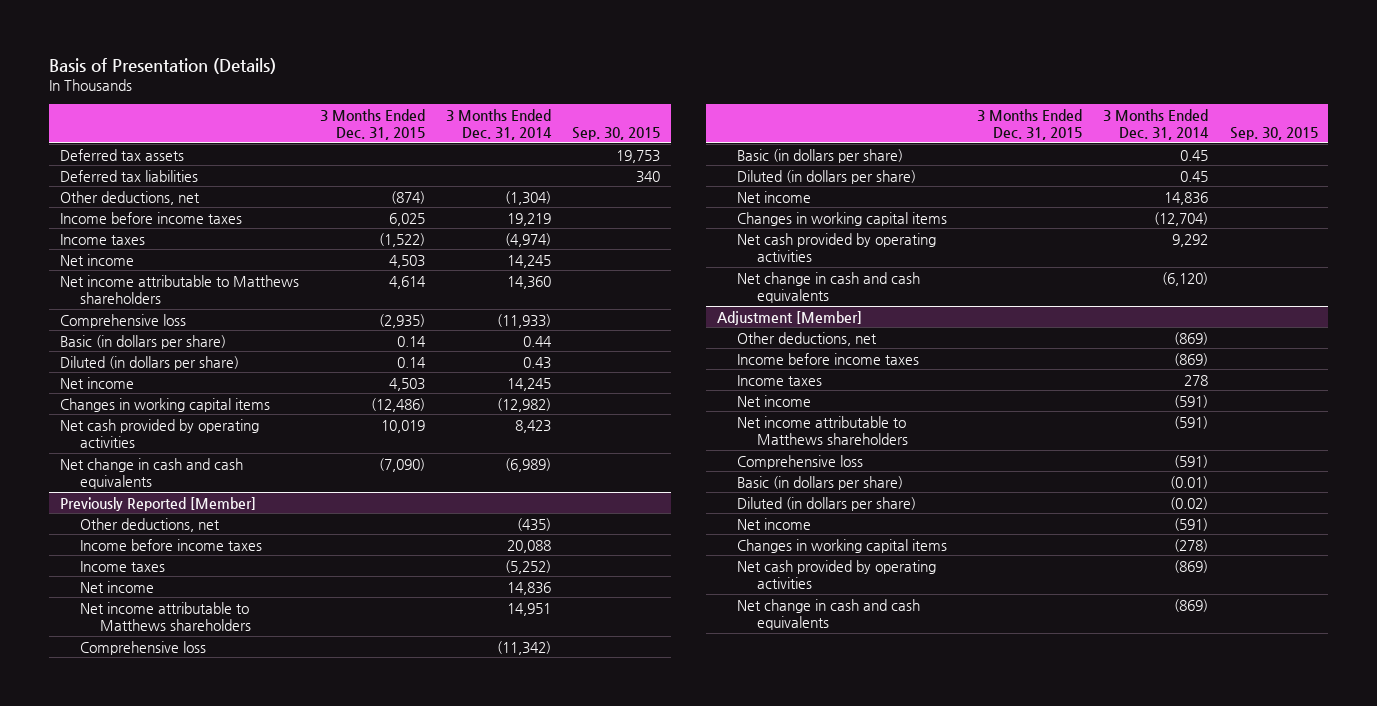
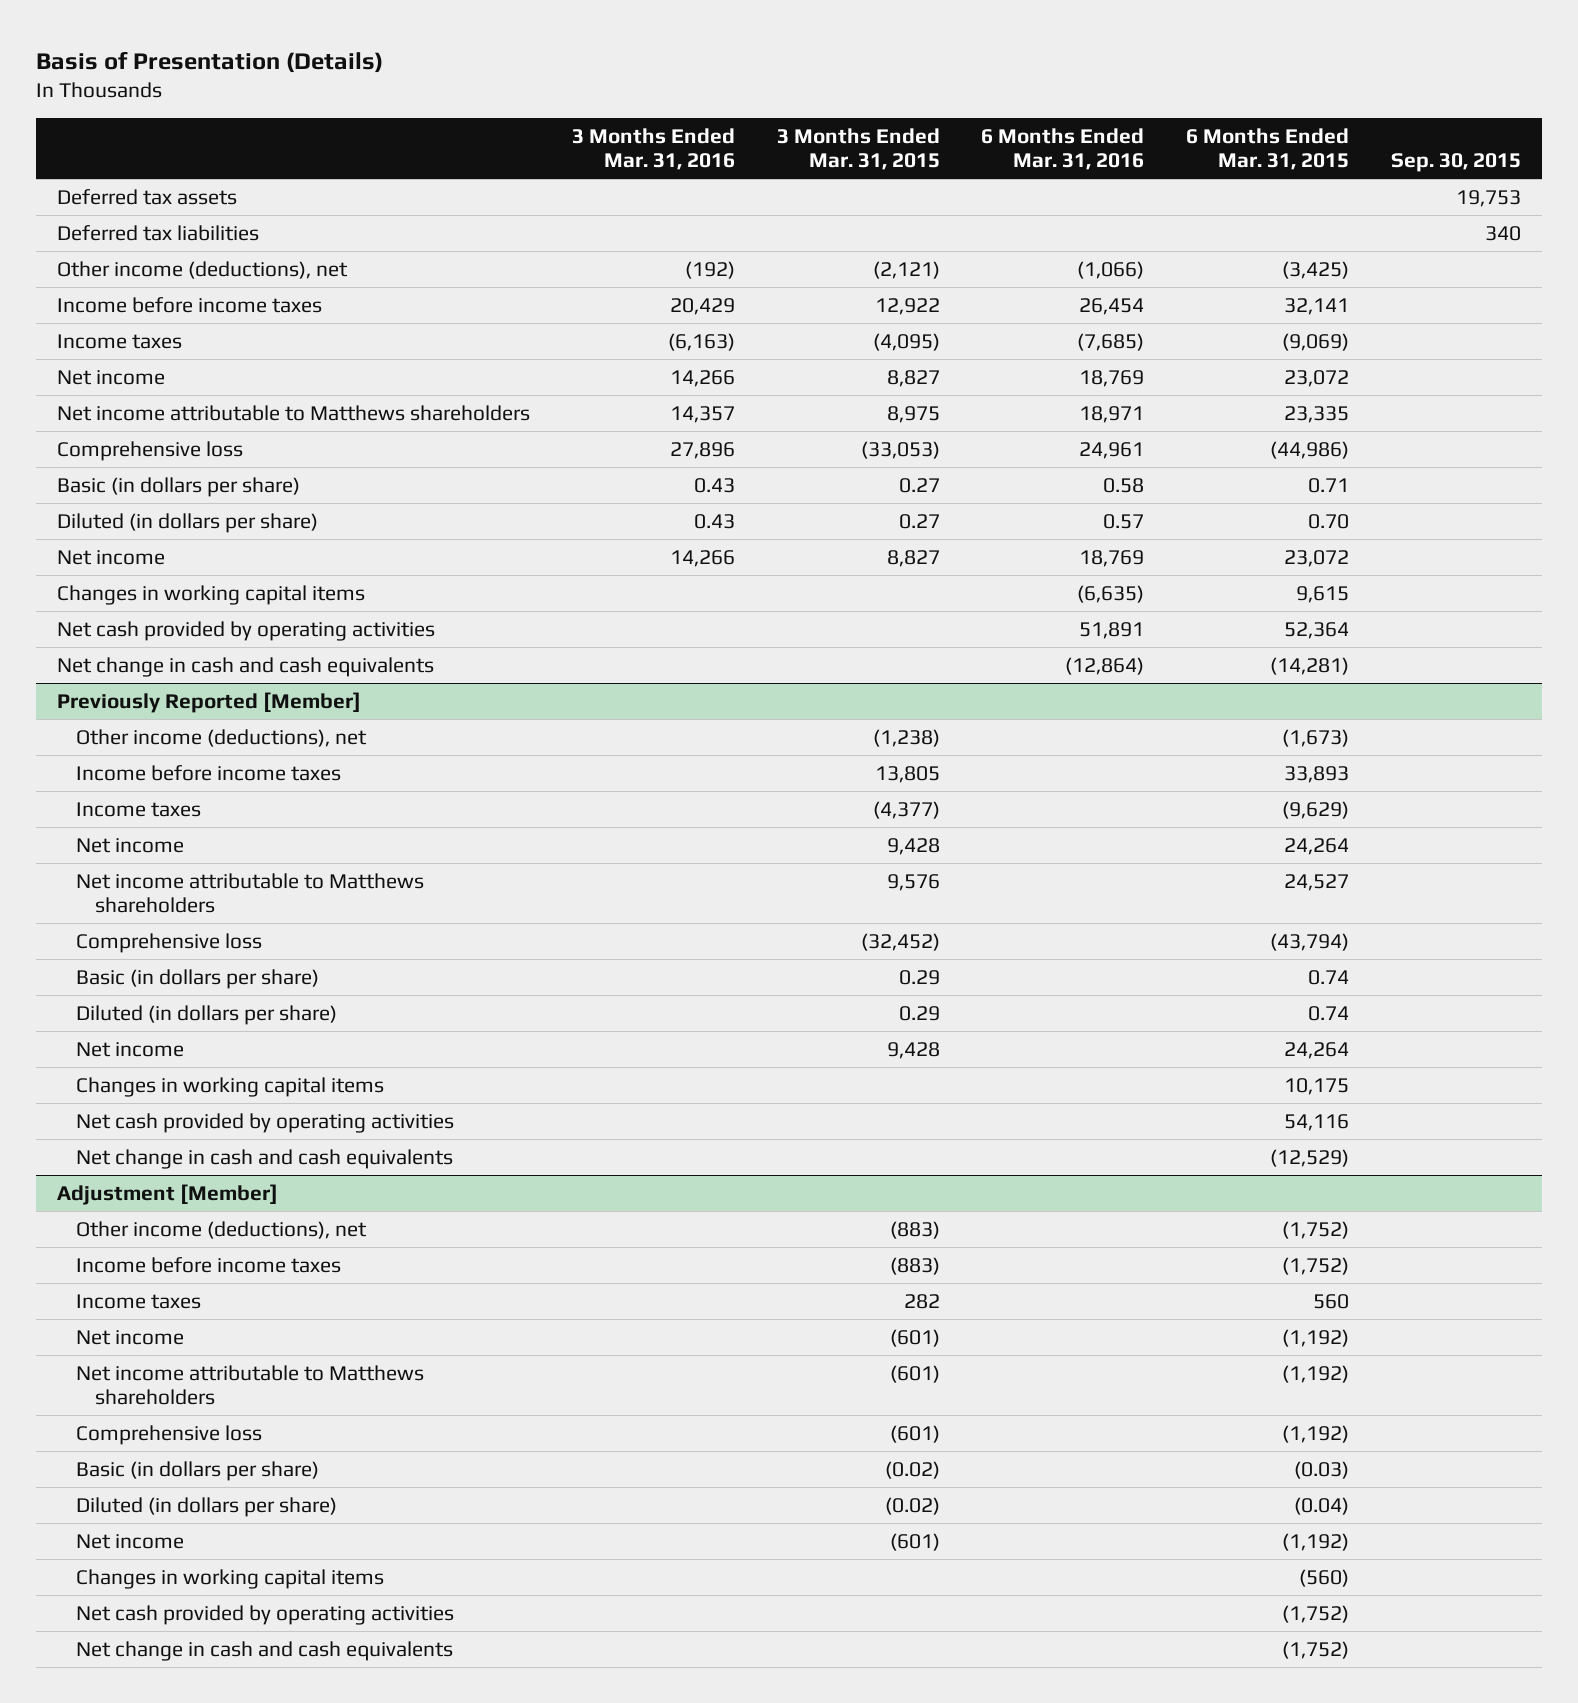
- | 3 Months Ended Dec. 31, 2015 | 3 Months Ended Dec. 31, 2014 | Sep. 30, 2015
+ | 3 Months Ended Mar. 31, 2016 | 3 Months Ended Mar. 31, 2015 | 6 Months Ended Mar. 31, 2016 | 6 Months Ended Mar. 31, 2015 | Sep. 30, 2015
- Other deductions, net | (874) | (1,304) |
+ Other income (deductions), net | (192) | (2,121) | (1,066) | (3,425) |
@ Previously Reported [Member]
- Other deductions, net | | (435) |
+ Other income (deductions), net | | (1,238) | | (1,673) |
@ Adjustment [Member]
- Other deductions, net | | (869) |
+ Other income (deductions), net | | (883) | | (1,752) |

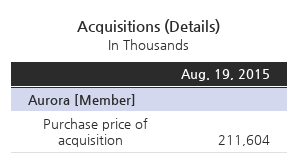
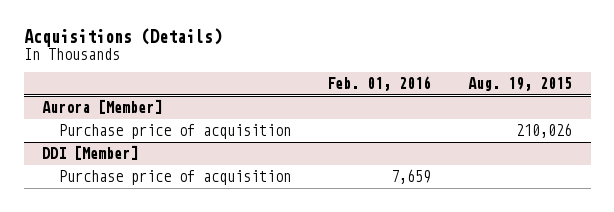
- | Aug. 19, 2015
+ | Feb. 01, 2016 | Aug. 19, 2015
@ Aurora [Member]
- Purchase price of acquisition | 211,604
+ Purchase price of acquisition | | 210,026
+ DDI [Member]
+ Purchase price of acquisition | 7,659 |

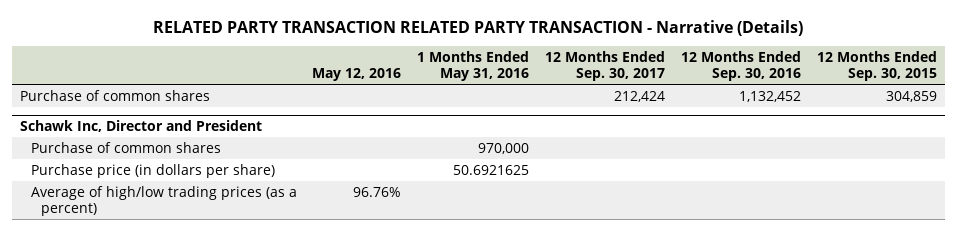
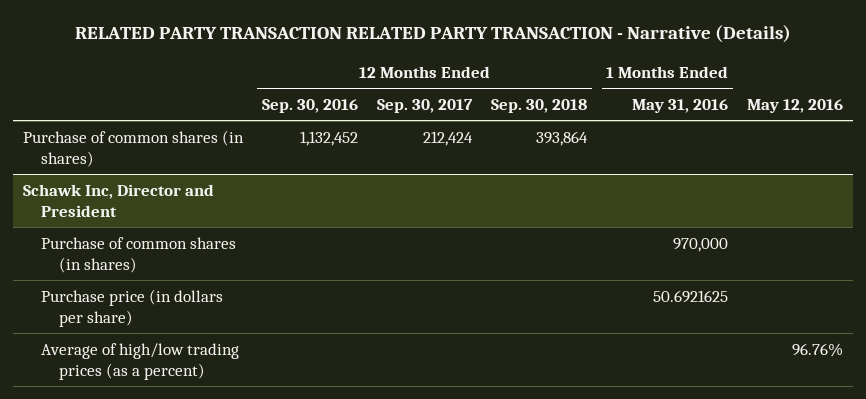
- | May 12, 2016 | 1 Months Ended May 31, 2016 | 12 Months Ended Sep. 30, 2017 | 12 Months Ended Sep. 30, 2016 | 12 Months Ended Sep. 30, 2015
+ | 12 Months Ended Sep. 30, 2016 | 12 Months Ended Sep. 30, 2017 | 12 Months Ended Sep. 30, 2018 | 1 Months Ended May 31, 2016 | May 12, 2016
- Purchase of common shares | | | 212,424 | 1,132,452 | 304,859
+ Purchase of common shares (in shares) | 1,132,452 | 212,424 | 393,864 | |
@ Schawk Inc, Director and President
- Purchase of common shares | | 970,000 | | |
+ Purchase of common shares (in shares) | | | | 970,000 |

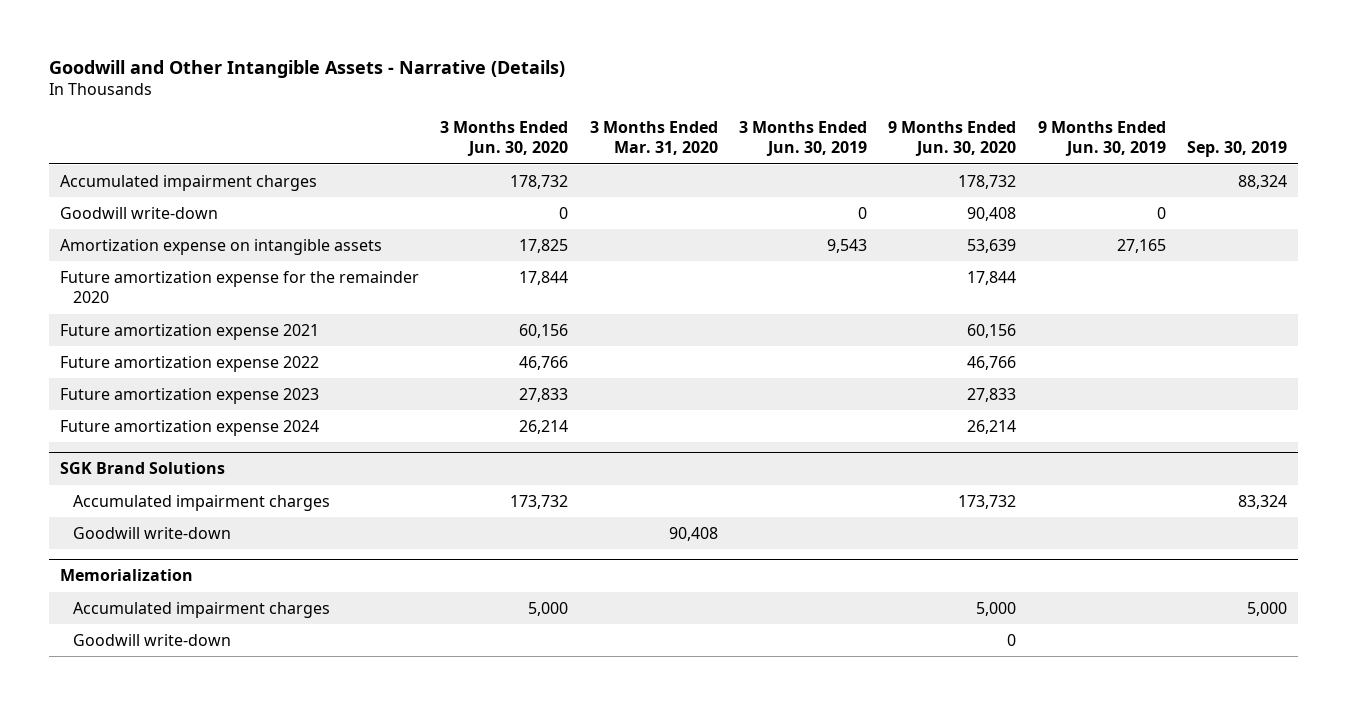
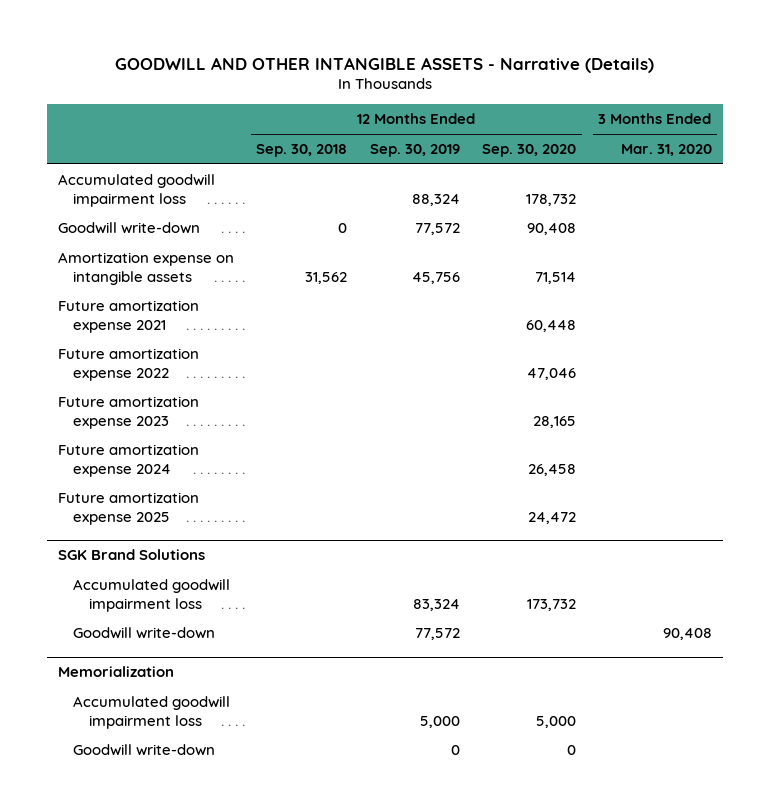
- Goodwill and Other Intangible Assets - Narrative (Details)
+ GOODWILL AND OTHER INTANGIBLE ASSETS - Narrative (Details)
- | 3 Months Ended Jun. 30, 2020 | 3 Months Ended Mar. 31, 2020 | 3 Months Ended Jun. 30, 2019 | 9 Months Ended Jun. 30, 2020 | 9 Months Ended Jun. 30, 2019 | Sep. 30, 2019
+ | 12 Months Ended Sep. 30, 2018 | 12 Months Ended Sep. 30, 2019 | 12 Months Ended Sep. 30, 2020 | 3 Months Ended Mar. 31, 2020
- Accumulated impairment charges | 178,732 | | | 178,732 | | 88,324
+ Accumulated goodwill impairment loss | | 88,324 | 178,732 |
- Future amortization expense for the remainder 2020 | 17,844 | | | 17,844 | |
+ Future amortization expense 2025 | | | 24,472 |
@ SGK Brand Solutions
- Accumulated impairment charges | 173,732 | | | 173,732 | | 83,324
+ Accumulated goodwill impairment loss | | 83,324 | 173,732 |
@ Memorialization
- Accumulated impairment charges | 5,000 | | | 5,000 | | 5,000
+ Accumulated goodwill impairment loss | | 5,000 | 5,000 |

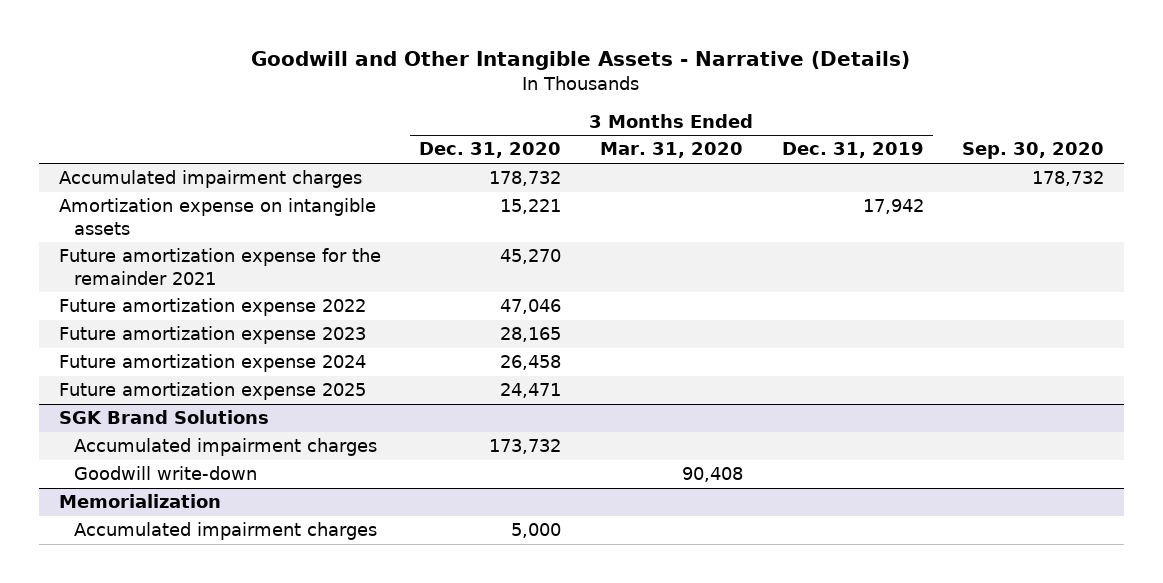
- GOODWILL AND OTHER INTANGIBLE ASSETS - Narrative (Details)
+ Goodwill and Other Intangible Assets - Narrative (Details)
- | 12 Months Ended Sep. 30, 2018 | 12 Months Ended Sep. 30, 2019 | 12 Months Ended Sep. 30, 2020 | 3 Months Ended Mar. 31, 2020
+ | 3 Months Ended Dec. 31, 2020 | 3 Months Ended Mar. 31, 2020 | 3 Months Ended Dec. 31, 2019 | Sep. 30, 2020
- Accumulated goodwill impairment loss | | 88,324 | 178,732 |
- Goodwill write-down | 0 | 77,572 | 90,408 |
+ Accumulated impairment charges | 178,732 | | | 178,732
- Future amortization expense 2021 | | | 60,448 |
+ Future amortization expense for the remainder 2021 | 45,270 | | |
@ SGK Brand Solutions
- Accumulated goodwill impairment loss | | 83,324 | 173,732 |
+ Accumulated impairment charges | 173,732 | | |
@ Memorialization
- Accumulated goodwill impairment loss | | 5,000 | 5,000 |
- Goodwill write-down | | 0 | 0 |
+ Accumulated impairment charges | 5,000 | | |

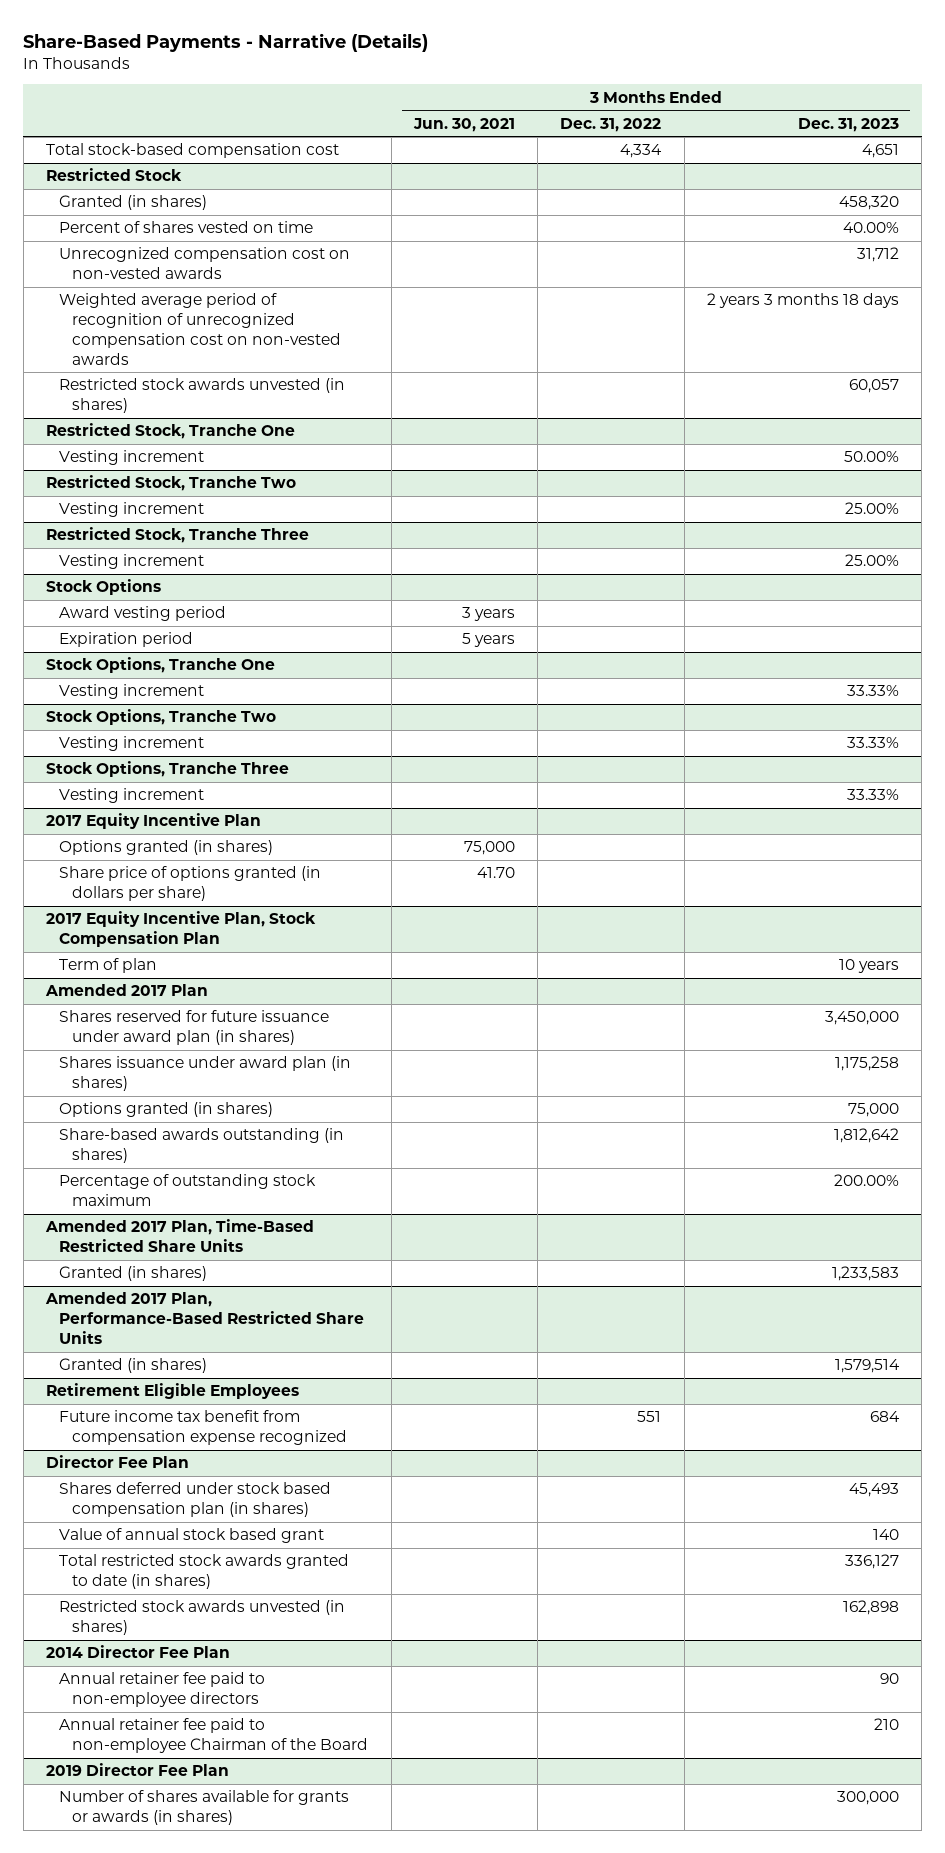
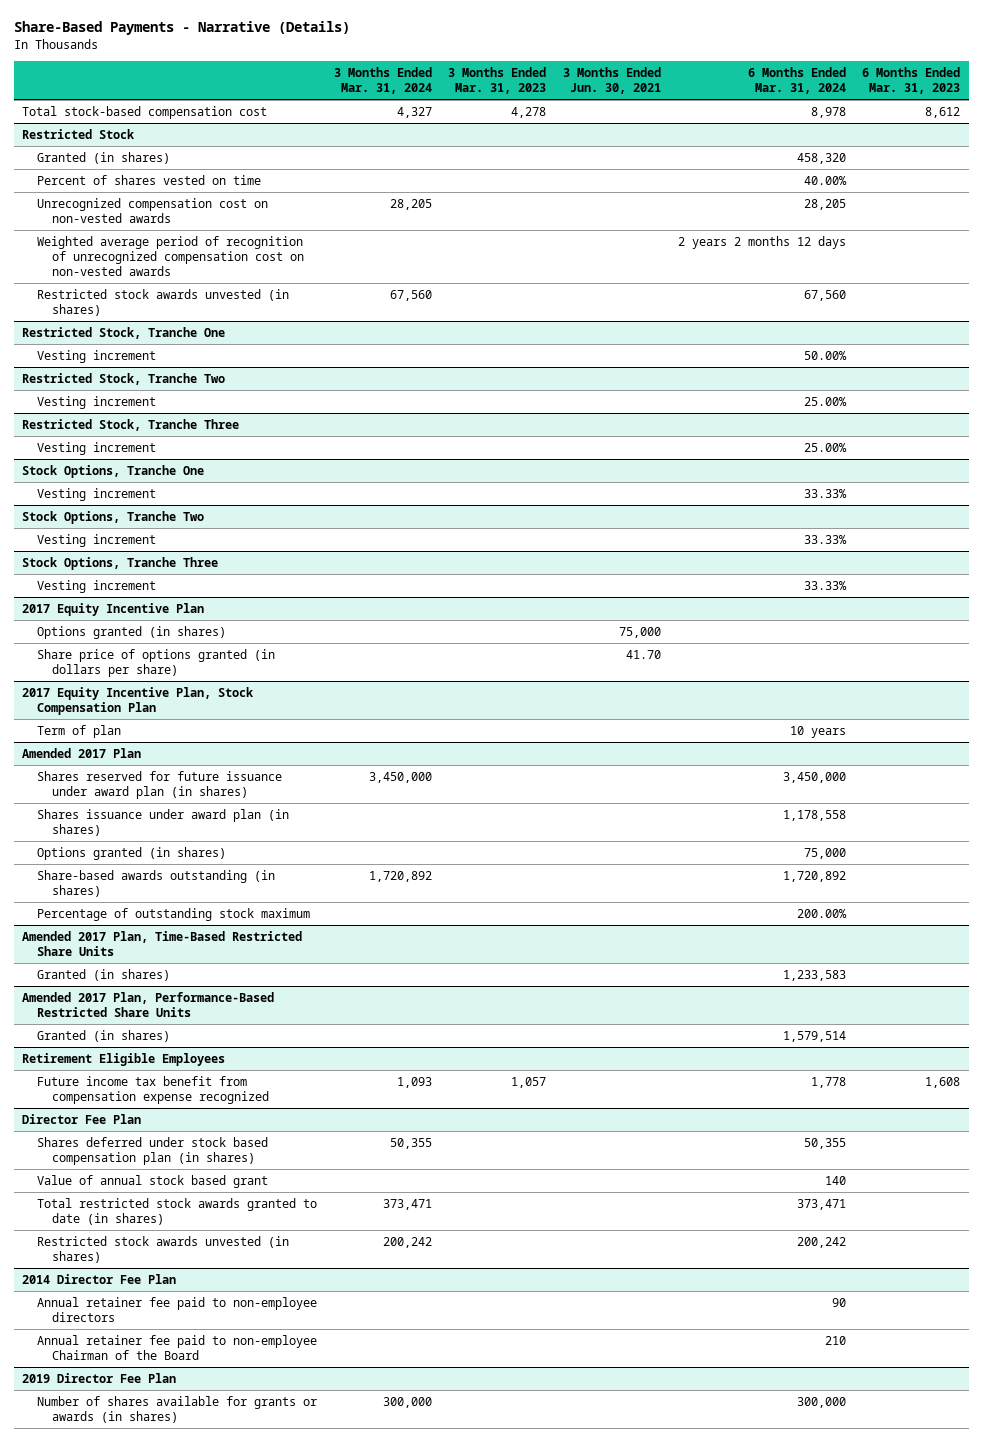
- | 3 Months Ended Jun. 30, 2021 | 3 Months Ended Dec. 31, 2022 | 3 Months Ended Dec. 31, 2023
+ | 3 Months Ended Mar. 31, 2024 | 3 Months Ended Mar. 31, 2023 | 3 Months Ended Jun. 30, 2021 | 6 Months Ended Mar. 31, 2024 | 6 Months Ended Mar. 31, 2023
- Stock Options
- Award vesting period | 3 years | |
- Expiration period | 5 years | |

